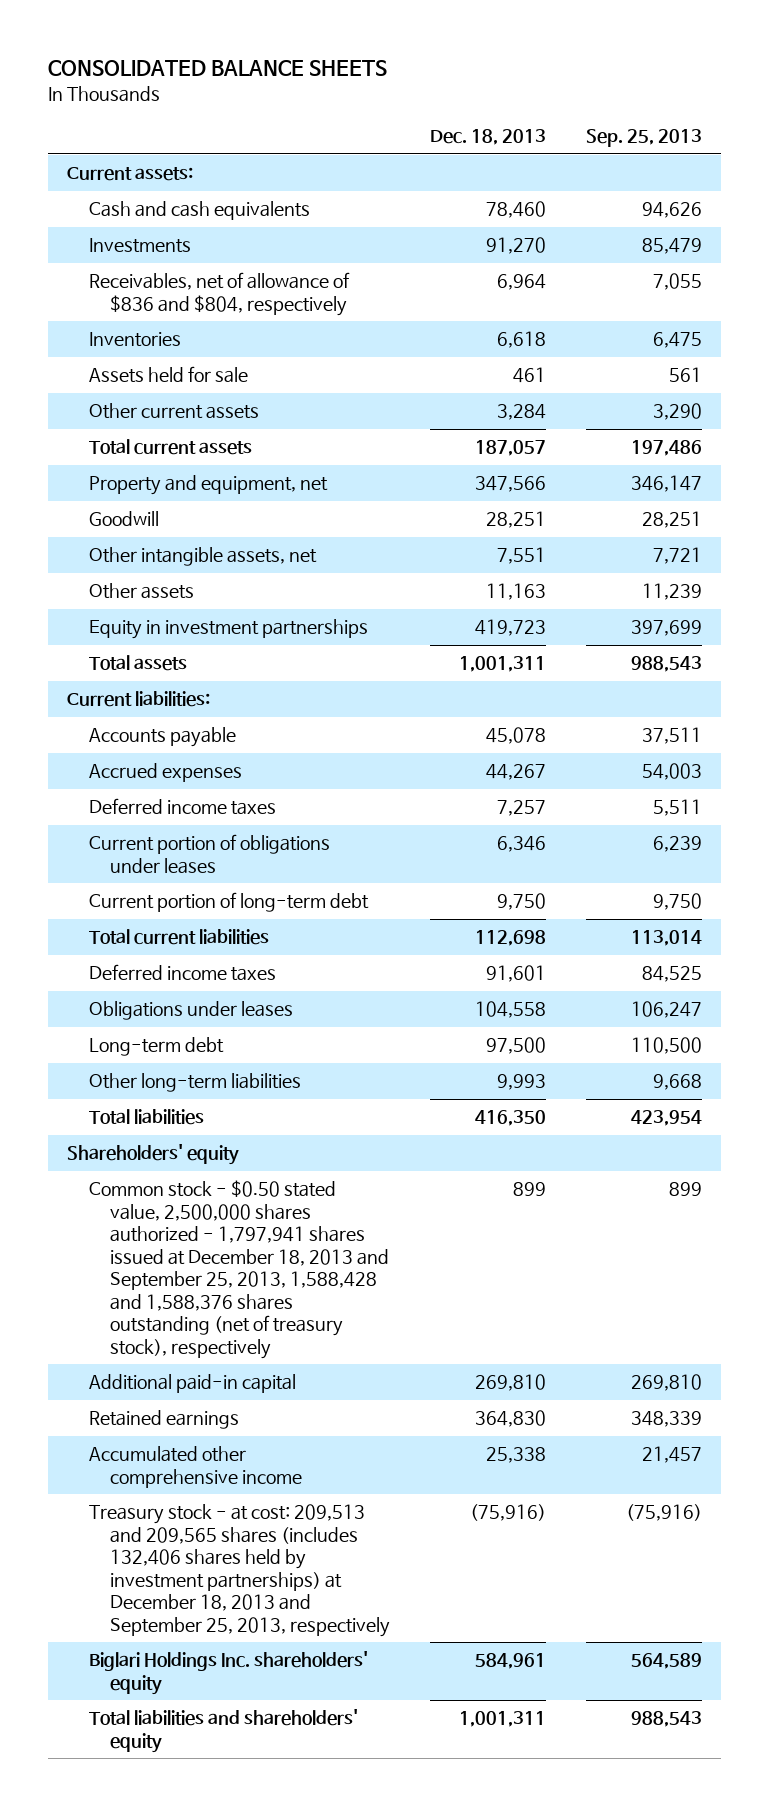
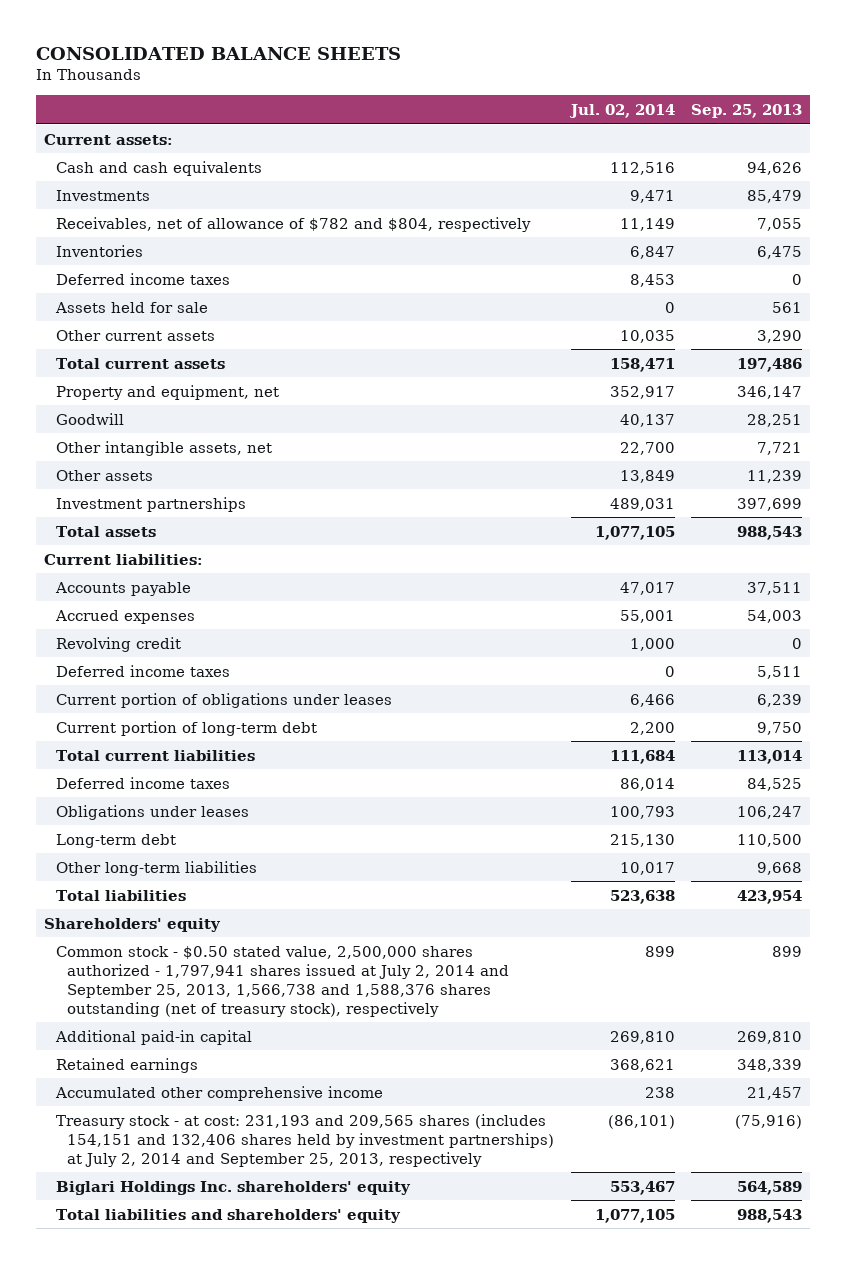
- | Dec. 18, 2013 | Sep. 25, 2013
+ | Jul. 02, 2014 | Sep. 25, 2013
- Receivables, net of allowance of $836 and $804, respectively | 6,964 | 7,055
+ Receivables, net of allowance of $782 and $804, respectively | 11,149 | 7,055
+ Deferred income taxes | 8,453 | 0
- Equity in investment partnerships | 419,723 | 397,699
+ Investment partnerships | 489,031 | 397,699
+ Revolving credit | 1,000 | 0
- Common stock - $0.50 stated value, 2,500,000 shares authorized - 1,797,941 shares issued at December 18, 2013 and September 25, 2013, 1,588,428 and 1,588,376 shares outstanding (net of treasury stock), respectively | 899 | 899
+ Common stock - $0.50 stated value, 2,500,000 shares authorized - 1,797,941 shares issued at July 2, 2014 and September 25, 2013, 1,566,738 and 1,588,376 shares outstanding (net of treasury stock), respectively | 899 | 899
- Treasury stock - at cost: 209,513 and 209,565 shares (includes 132,406 shares held by investment partnerships) at December 18, 2013 and September 25, 2013, respectively | (75,916) | (75,916)
+ Treasury stock - at cost: 231,193 and 209,565 shares (includes 154,151 and 132,406 shares held by investment partnerships) at July 2, 2014 and September 25, 2013, respectively | (86,101) | (75,916)

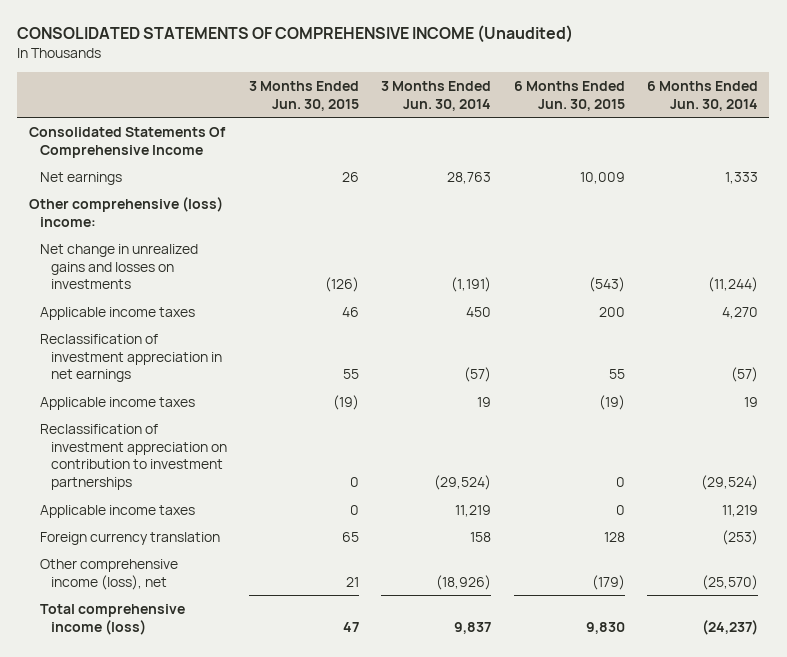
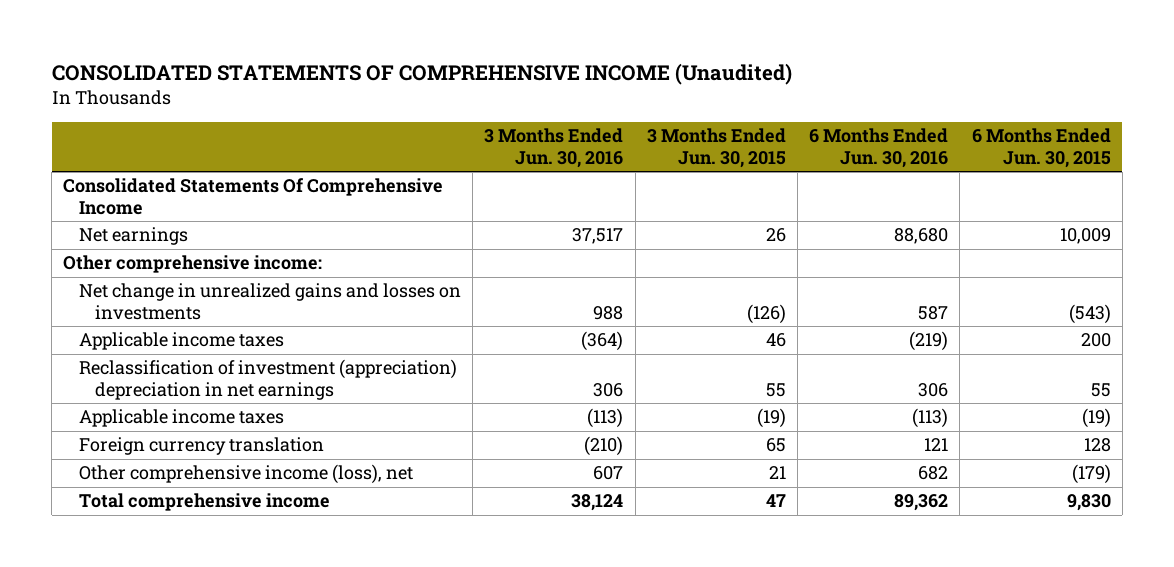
- | 3 Months Ended Jun. 30, 2015 | 3 Months Ended Jun. 30, 2014 | 6 Months Ended Jun. 30, 2015 | 6 Months Ended Jun. 30, 2014
+ | 3 Months Ended Jun. 30, 2016 | 3 Months Ended Jun. 30, 2015 | 6 Months Ended Jun. 30, 2016 | 6 Months Ended Jun. 30, 2015
- Other comprehensive (loss) income:
+ Other comprehensive income:
- Reclassification of investment appreciation in net earnings | 55 | (57) | 55 | (57)
+ Reclassification of investment (appreciation) depreciation in net earnings | 306 | 55 | 306 | 55
- Reclassification of investment appreciation on contribution to investment partnerships | 0 | (29,524) | 0 | (29,524)
- Applicable income taxes | 0 | 11,219 | 0 | 11,219
- Total comprehensive income (loss) | 47 | 9,837 | 9,830 | (24,237)
+ Total comprehensive income | 38,124 | 47 | 89,362 | 9,830

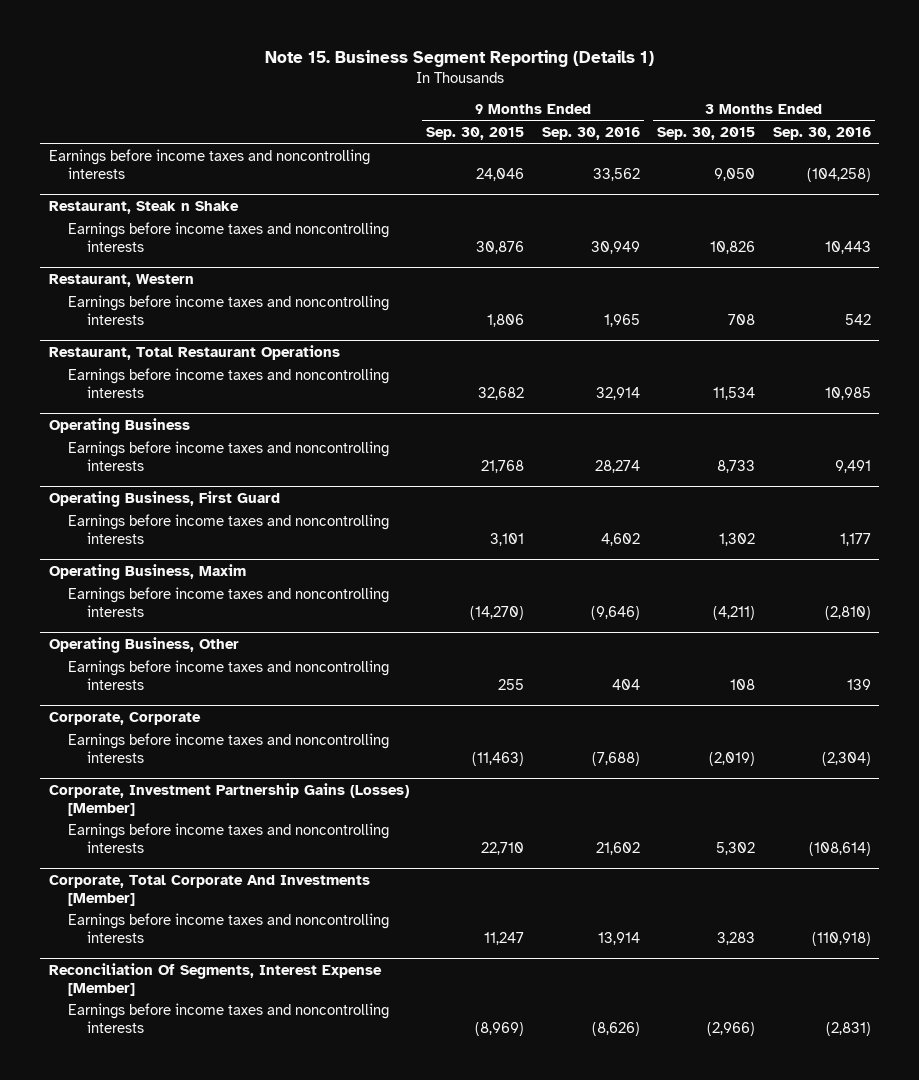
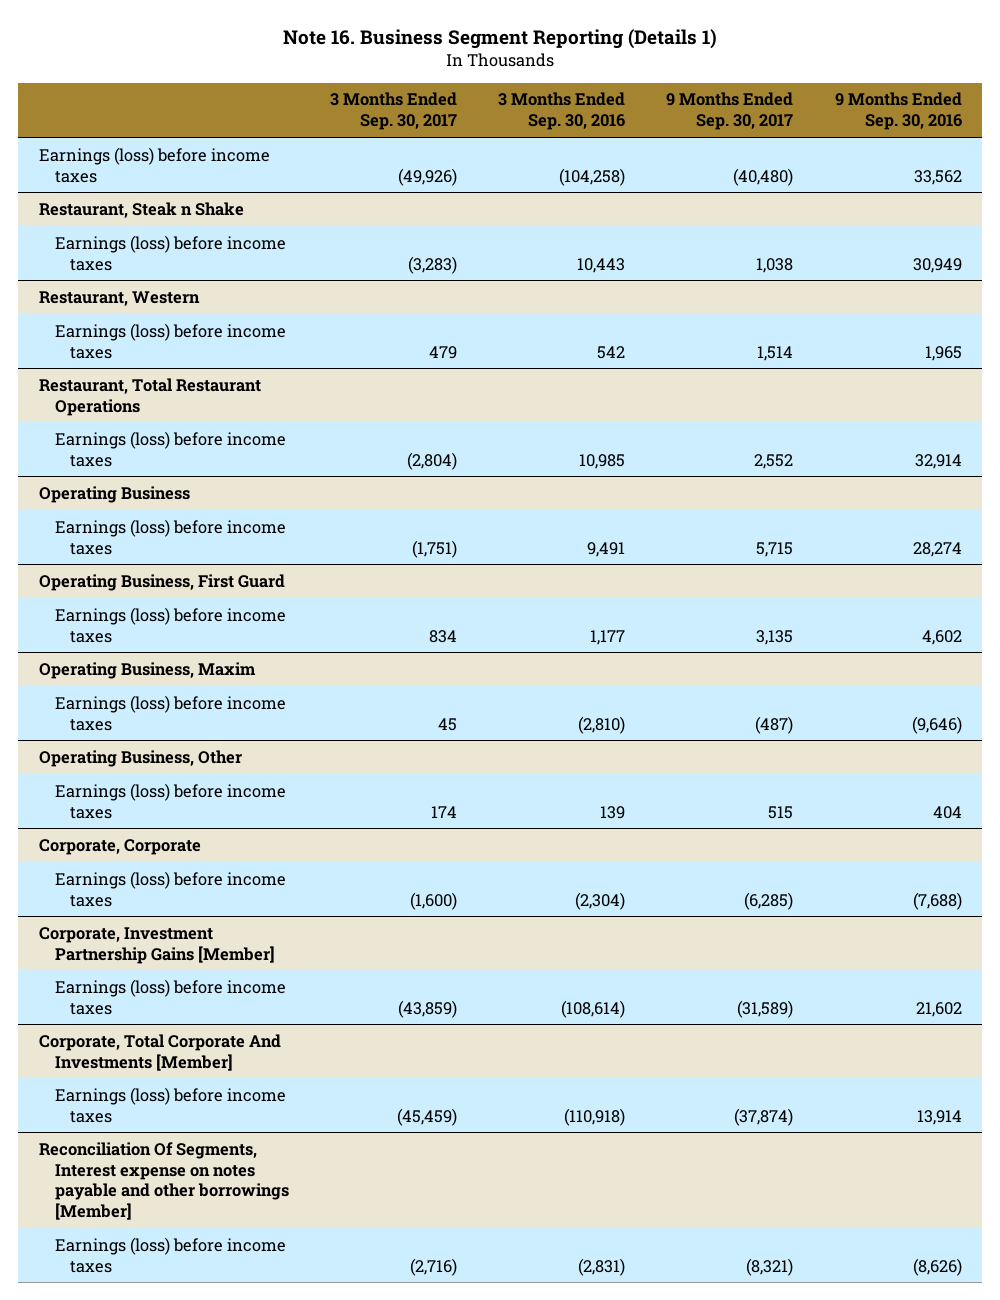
- Note 15. Business Segment Reporting (Details 1)
+ Note 16. Business Segment Reporting (Details 1)
- | 9 Months Ended Sep. 30, 2015 | 9 Months Ended Sep. 30, 2016 | 3 Months Ended Sep. 30, 2015 | 3 Months Ended Sep. 30, 2016
+ | 3 Months Ended Sep. 30, 2017 | 3 Months Ended Sep. 30, 2016 | 9 Months Ended Sep. 30, 2017 | 9 Months Ended Sep. 30, 2016
- Earnings before income taxes and noncontrolling interests | 24,046 | 33,562 | 9,050 | (104,258)
+ Earnings (loss) before income taxes | (49,926) | (104,258) | (40,480) | 33,562
@ Restaurant, Steak n Shake
- Earnings before income taxes and noncontrolling interests | 30,876 | 30,949 | 10,826 | 10,443
+ Earnings (loss) before income taxes | (3,283) | 10,443 | 1,038 | 30,949
@ Restaurant, Western
- Earnings before income taxes and noncontrolling interests | 1,806 | 1,965 | 708 | 542
+ Earnings (loss) before income taxes | 479 | 542 | 1,514 | 1,965
@ Restaurant, Total Restaurant Operations
- Earnings before income taxes and noncontrolling interests | 32,682 | 32,914 | 11,534 | 10,985
+ Earnings (loss) before income taxes | (2,804) | 10,985 | 2,552 | 32,914
@ Operating Business
- Earnings before income taxes and noncontrolling interests | 21,768 | 28,274 | 8,733 | 9,491
+ Earnings (loss) before income taxes | (1,751) | 9,491 | 5,715 | 28,274
@ Operating Business, First Guard
- Earnings before income taxes and noncontrolling interests | 3,101 | 4,602 | 1,302 | 1,177
+ Earnings (loss) before income taxes | 834 | 1,177 | 3,135 | 4,602
@ Operating Business, Maxim
- Earnings before income taxes and noncontrolling interests | (14,270) | (9,646) | (4,211) | (2,810)
+ Earnings (loss) before income taxes | 45 | (2,810) | (487) | (9,646)
@ Operating Business, Other
- Earnings before income taxes and noncontrolling interests | 255 | 404 | 108 | 139
+ Earnings (loss) before income taxes | 174 | 139 | 515 | 404
@ Corporate, Corporate
- Earnings before income taxes and noncontrolling interests | (11,463) | (7,688) | (2,019) | (2,304)
- Corporate, Investment Partnership Gains (Losses) [Member]
- Earnings before income taxes and noncontrolling interests | 22,710 | 21,602 | 5,302 | (108,614)
@ Corporate, Corporate
+ Earnings (loss) before income taxes | (1,600) | (2,304) | (6,285) | (7,688)
+ Corporate, Investment Partnership Gains [Member]
+ Earnings (loss) before income taxes | (43,859) | (108,614) | (31,589) | 21,602
@ Corporate, Total Corporate And Investments [Member]
- Earnings before income taxes and noncontrolling interests | 11,247 | 13,914 | 3,283 | (110,918)
- Reconciliation Of Segments, Interest Expense [Member]
- Earnings before income taxes and noncontrolling interests | (8,969) | (8,626) | (2,966) | (2,831)
@ Corporate, Total Corporate And Investments [Member]
+ Earnings (loss) before income taxes | (45,459) | (110,918) | (37,874) | 13,914
+ Reconciliation Of Segments, Interest expense on notes payable and other borrowings [Member]
+ Earnings (loss) before income taxes | (2,716) | (2,831) | (8,321) | (8,626)

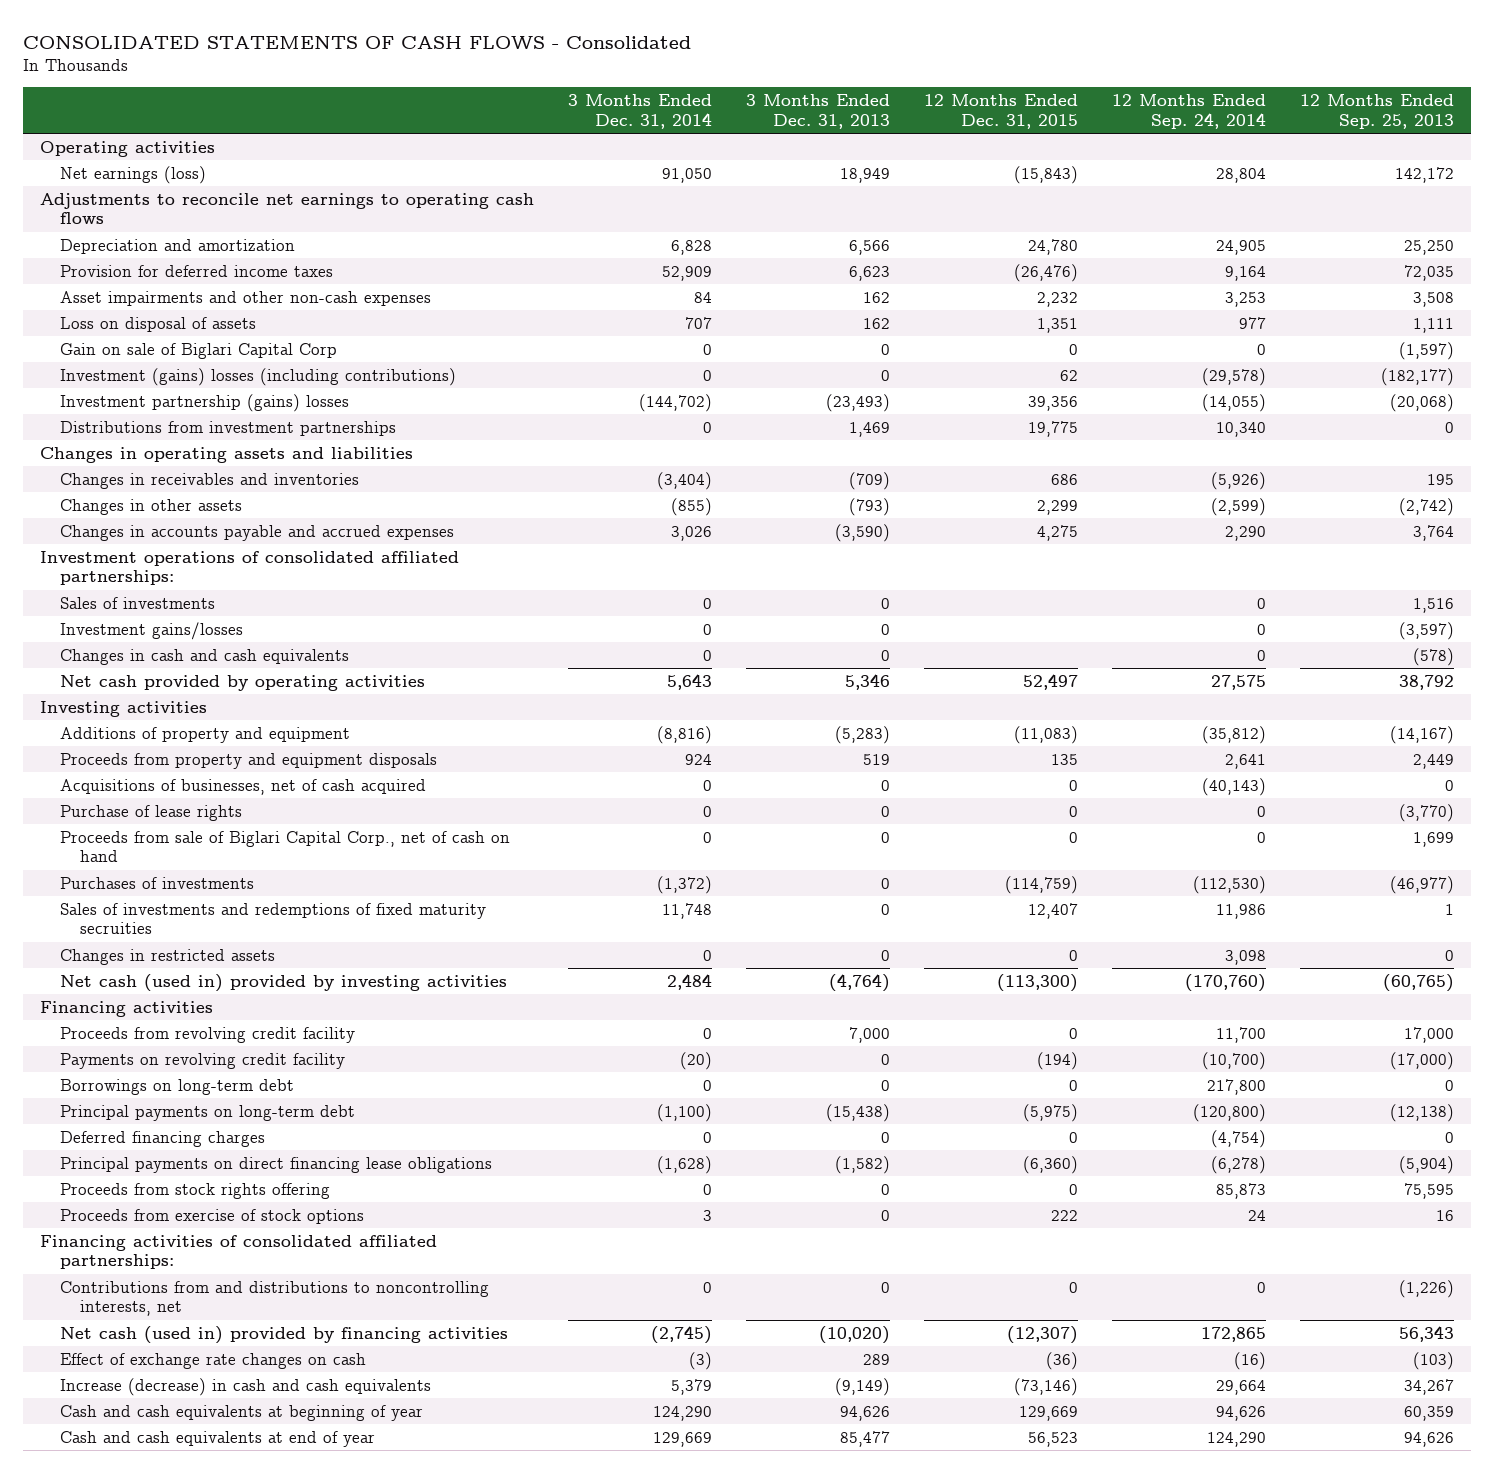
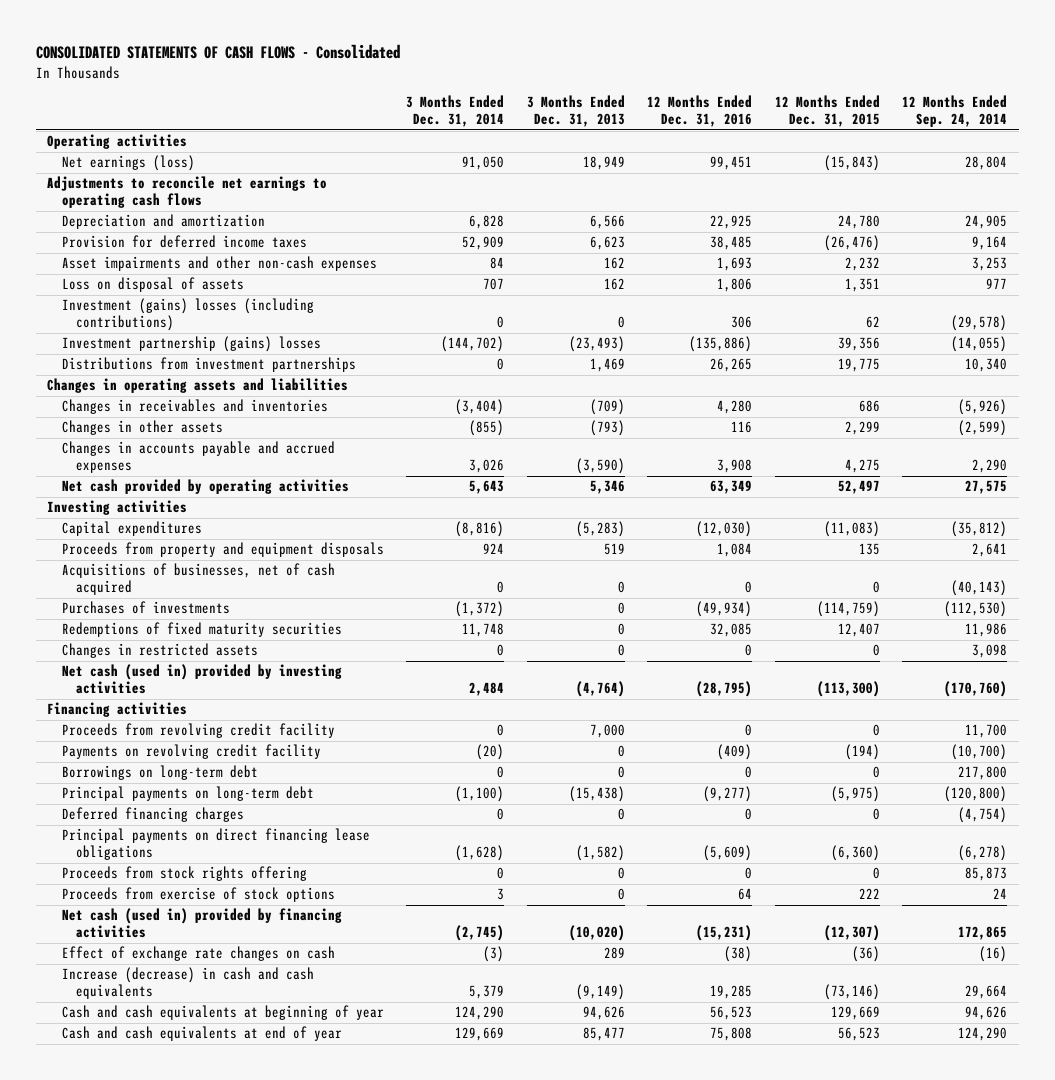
- | 3 Months Ended Dec. 31, 2014 | 3 Months Ended Dec. 31, 2013 | 12 Months Ended Dec. 31, 2015 | 12 Months Ended Sep. 24, 2014 | 12 Months Ended Sep. 25, 2013
+ | 3 Months Ended Dec. 31, 2014 | 3 Months Ended Dec. 31, 2013 | 12 Months Ended Dec. 31, 2016 | 12 Months Ended Dec. 31, 2015 | 12 Months Ended Sep. 24, 2014
- Gain on sale of Biglari Capital Corp | 0 | 0 | 0 | 0 | (1,597)
- Investment operations of consolidated affiliated partnerships:
- Sales of investments | 0 | 0 | | 0 | 1,516
- Investment gains/losses | 0 | 0 | | 0 | (3,597)
- Changes in cash and cash equivalents | 0 | 0 | | 0 | (578)
- Additions of property and equipment | (8,816) | (5,283) | (11,083) | (35,812) | (14,167)
+ Capital expenditures | (8,816) | (5,283) | (12,030) | (11,083) | (35,812)
- Purchase of lease rights | 0 | 0 | 0 | 0 | (3,770)
- Proceeds from sale of Biglari Capital Corp., net of cash on hand | 0 | 0 | 0 | 0 | 1,699
- Sales of investments and redemptions of fixed maturity secruities | 11,748 | 0 | 12,407 | 11,986 | 1
+ Redemptions of fixed maturity securities | 11,748 | 0 | 32,085 | 12,407 | 11,986
- Financing activities of consolidated affiliated partnerships:
- Contributions from and distributions to noncontrolling interests, net | 0 | 0 | 0 | 0 | (1,226)

